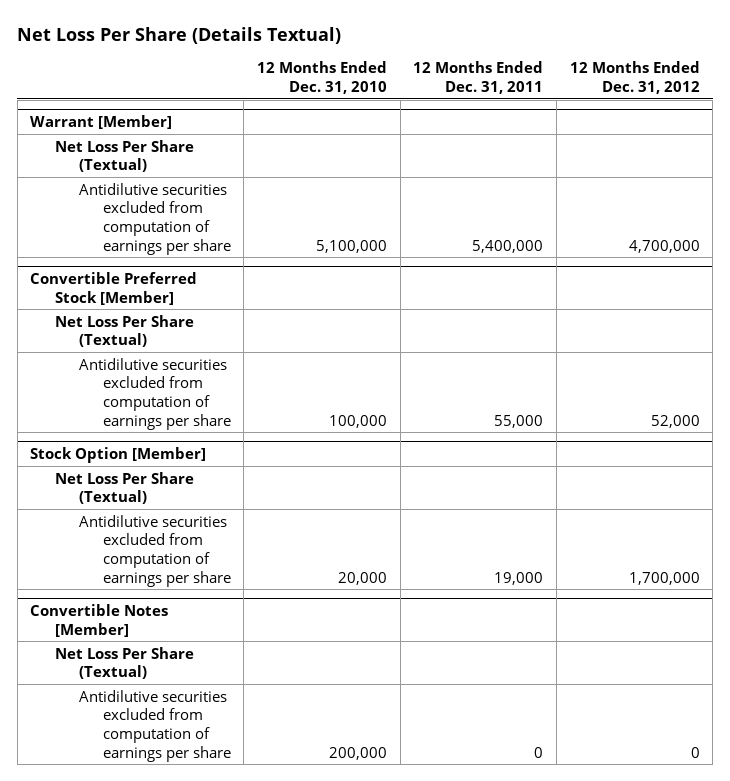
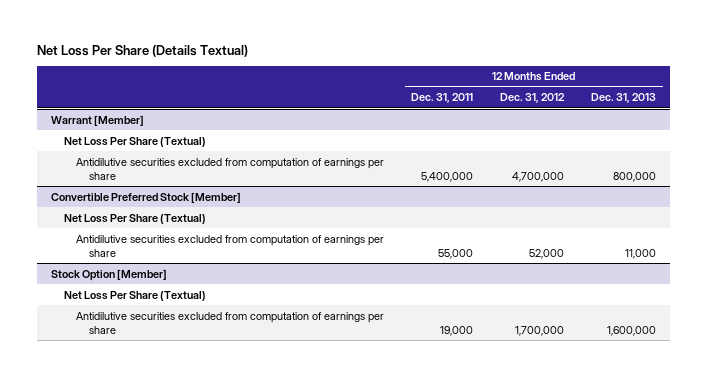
- | 12 Months Ended Dec. 31, 2010 | 12 Months Ended Dec. 31, 2011 | 12 Months Ended Dec. 31, 2012
+ | 12 Months Ended Dec. 31, 2011 | 12 Months Ended Dec. 31, 2012 | 12 Months Ended Dec. 31, 2013
- Convertible Notes [Member]
- Net Loss Per Share (Textual)
- Antidilutive securities excluded from computation of earnings per share | 200,000 | 0 | 0

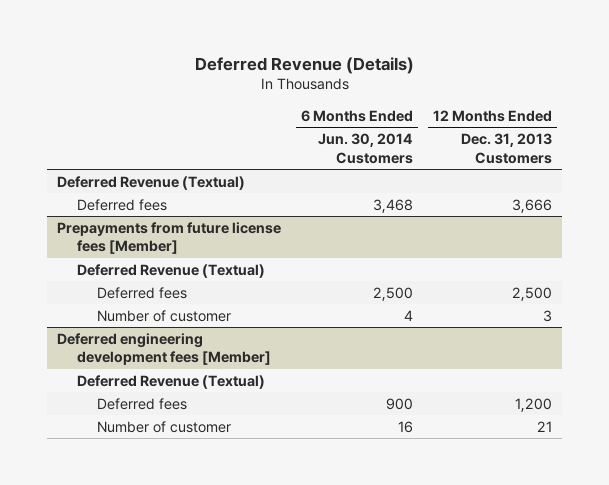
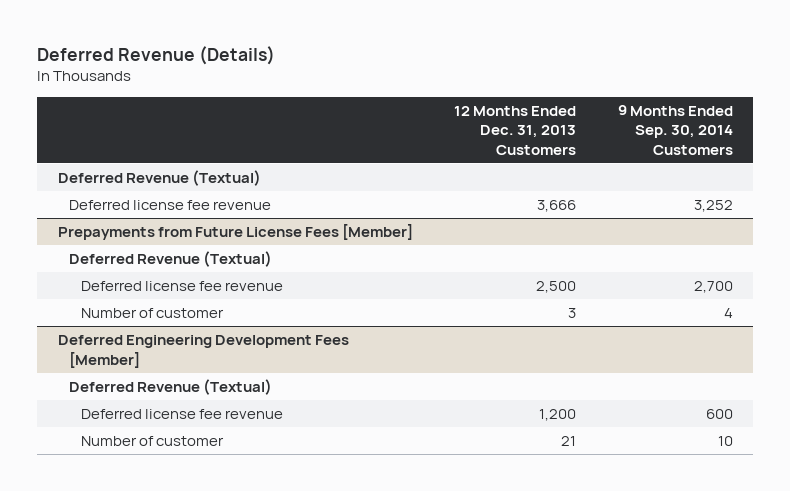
- | 6 Months Ended Jun. 30, 2014 Customers | 12 Months Ended Dec. 31, 2013 Customers
+ | 12 Months Ended Dec. 31, 2013 Customers | 9 Months Ended Sep. 30, 2014 Customers
- Deferred fees | 3,468 | 3,666
- Prepayments from future license fees [Member]
+ Deferred license fee revenue | 3,666 | 3,252
+ Prepayments from Future License Fees [Member]
- Deferred fees | 2,500 | 2,500
+ Deferred license fee revenue | 2,500 | 2,700
- Deferred engineering development fees [Member]
+ Deferred Engineering Development Fees [Member]
- Deferred fees | 900 | 1,200
+ Deferred license fee revenue | 1,200 | 600

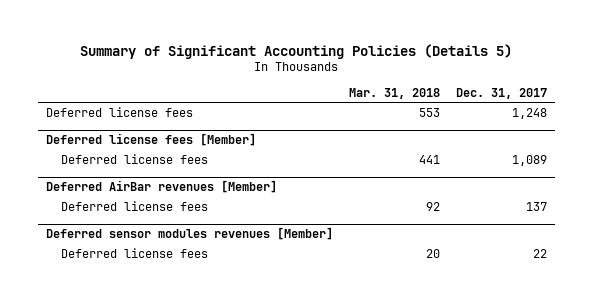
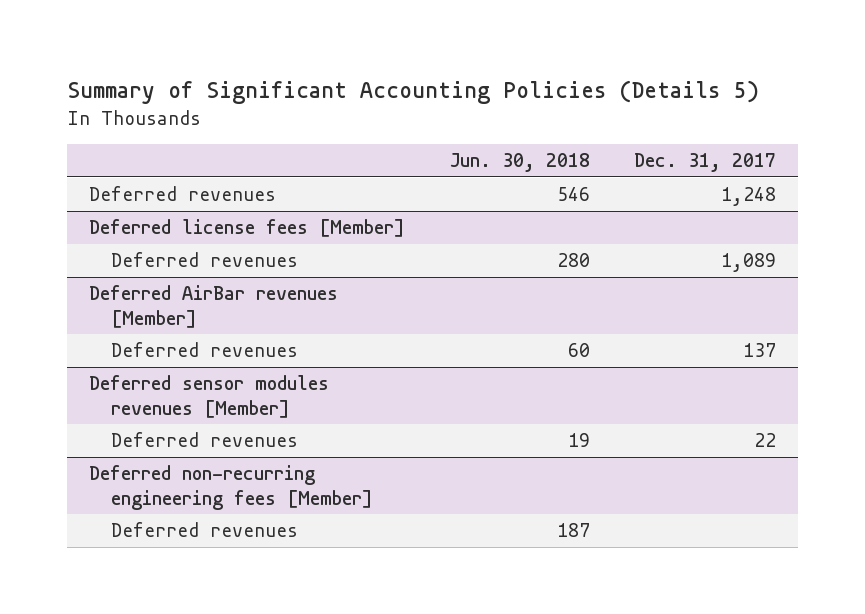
- | Mar. 31, 2018 | Dec. 31, 2017
+ | Jun. 30, 2018 | Dec. 31, 2017
- Deferred license fees | 553 | 1,248
+ Deferred revenues | 546 | 1,248
@ Deferred license fees [Member]
- Deferred license fees | 441 | 1,089
+ Deferred revenues | 280 | 1,089
@ Deferred AirBar revenues [Member]
- Deferred license fees | 92 | 137
+ Deferred revenues | 60 | 137
@ Deferred sensor modules revenues [Member]
- Deferred license fees | 20 | 22
+ Deferred revenues | 19 | 22
+ Deferred non-recurring engineering fees [Member]
+ Deferred revenues | 187 |

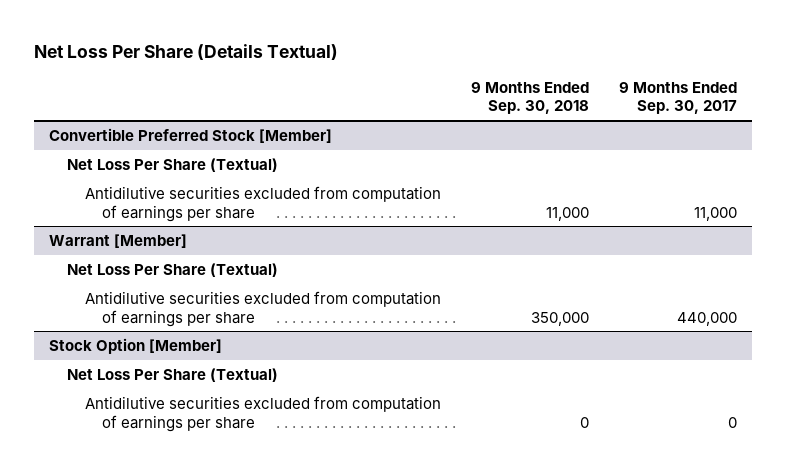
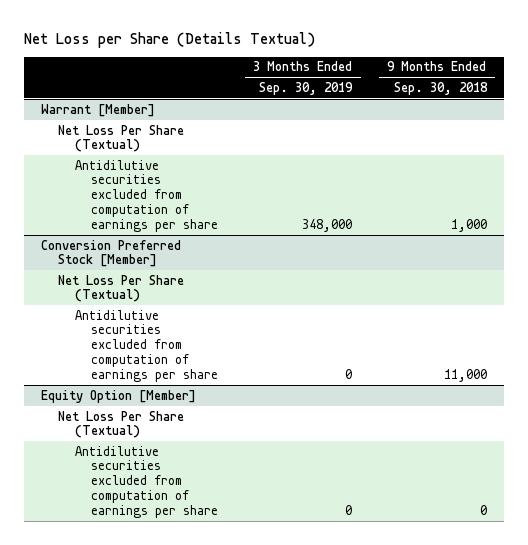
- Net Loss Per Share (Details Textual)
+ Net Loss per Share (Details Textual)
- | 9 Months Ended Sep. 30, 2018 | 9 Months Ended Sep. 30, 2017
+ | 3 Months Ended Sep. 30, 2019 | 9 Months Ended Sep. 30, 2018
- Convertible Preferred Stock [Member]
- Net Loss Per Share (Textual)
- Antidilutive securities excluded from computation of earnings per share | 11,000 | 11,000
@ Warrant [Member]
- Antidilutive securities excluded from computation of earnings per share | 350,000 | 440,000
- Stock Option [Member]
@ Warrant [Member]
+ Antidilutive securities excluded from computation of earnings per share | 348,000 | 1,000
+ Conversion Preferred Stock [Member]
+ Antidilutive securities excluded from computation of earnings per share | 0 | 11,000
+ Equity Option [Member]
+ Net Loss Per Share (Textual)

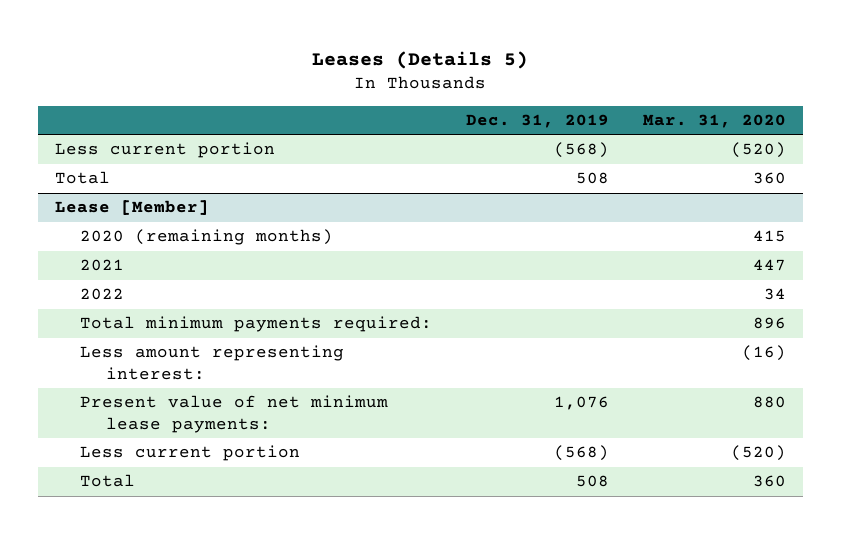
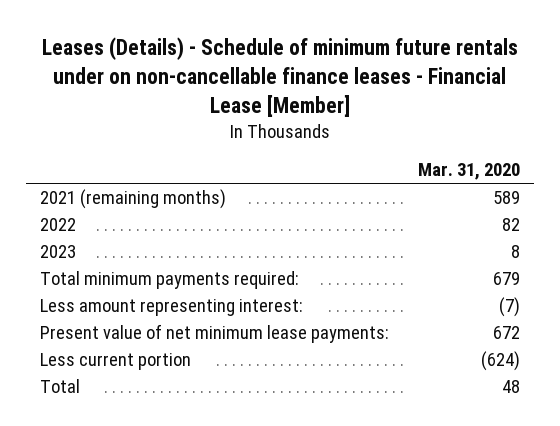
- Leases (Details 5)
+ Leases (Details) - Schedule of minimum future rentals under on non-cancellable finance leases - Financial Lease [Member]
- | Dec. 31, 2019 | Mar. 31, 2020
+ | Mar. 31, 2020
- Less current portion | (568) | (520)
- Total | 508 | 360
- Lease [Member]
- 2020 (remaining months) | | 415
- 2021 | | 447
- 2022 | | 34
- Total minimum payments required: | | 896
- Less amount representing interest: | | (16)
- Present value of net minimum lease payments: | 1,076 | 880
- Less current portion | (568) | (520)
- Total | 508 | 360
+ 2021 (remaining months) | 589
+ 2022 | 82
+ 2023 | 8
+ Total minimum payments required: | 679
+ Less amount representing interest: | (7)
+ Present value of net minimum lease payments: | 672
+ Less current portion | (624)
+ Total | 48

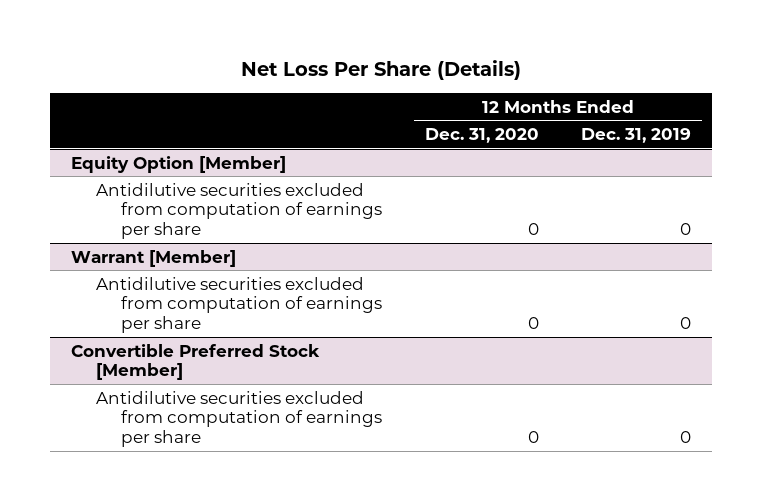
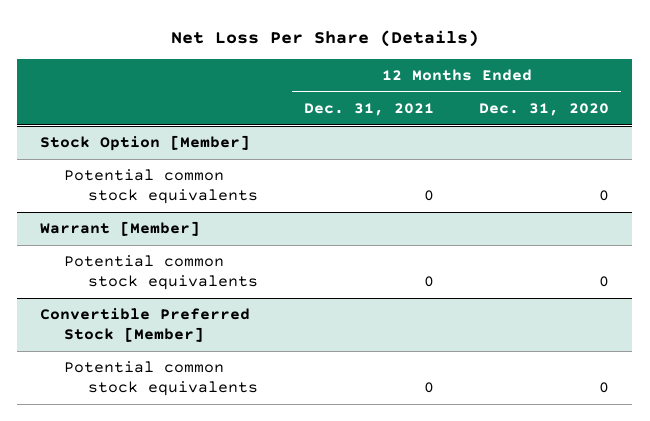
- | 12 Months Ended Dec. 31, 2020 | 12 Months Ended Dec. 31, 2019
+ | 12 Months Ended Dec. 31, 2021 | 12 Months Ended Dec. 31, 2020
- Equity Option [Member]
- Antidilutive securities excluded from computation of earnings per share | 0 | 0
+ Stock Option [Member]
+ Potential common stock equivalents | 0 | 0
@ Warrant [Member]
- Antidilutive securities excluded from computation of earnings per share | 0 | 0
+ Potential common stock equivalents | 0 | 0
@ Convertible Preferred Stock [Member]
- Antidilutive securities excluded from computation of earnings per share | 0 | 0
+ Potential common stock equivalents | 0 | 0

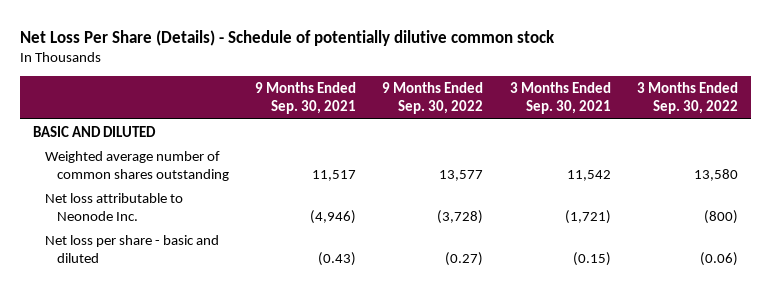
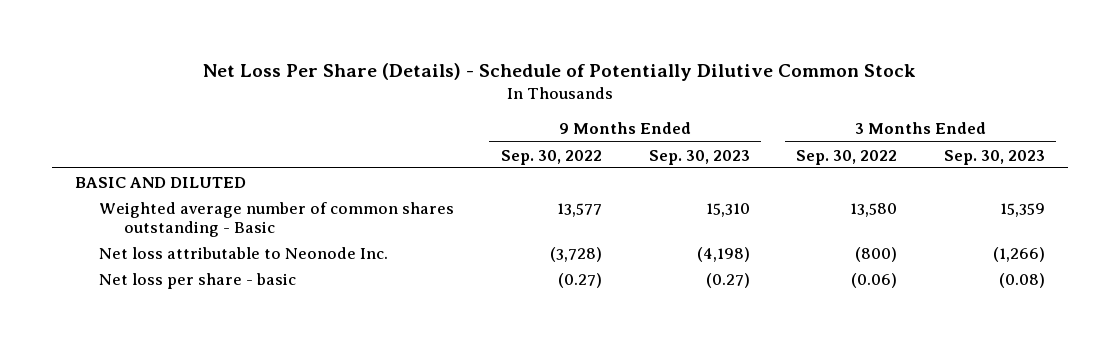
- Net Loss Per Share (Details) - Schedule of potentially dilutive common stock
+ Net Loss Per Share (Details) - Schedule of Potentially Dilutive Common Stock
- | 9 Months Ended Sep. 30, 2021 | 9 Months Ended Sep. 30, 2022 | 3 Months Ended Sep. 30, 2021 | 3 Months Ended Sep. 30, 2022
+ | 9 Months Ended Sep. 30, 2022 | 9 Months Ended Sep. 30, 2023 | 3 Months Ended Sep. 30, 2022 | 3 Months Ended Sep. 30, 2023
- Weighted average number of common shares outstanding | 11,517 | 13,577 | 11,542 | 13,580
+ Weighted average number of common shares outstanding - Basic | 13,577 | 15,310 | 13,580 | 15,359
- Net loss per share - basic and diluted | (0.43) | (0.27) | (0.15) | (0.06)
+ Net loss per share - basic | (0.27) | (0.27) | (0.06) | (0.08)

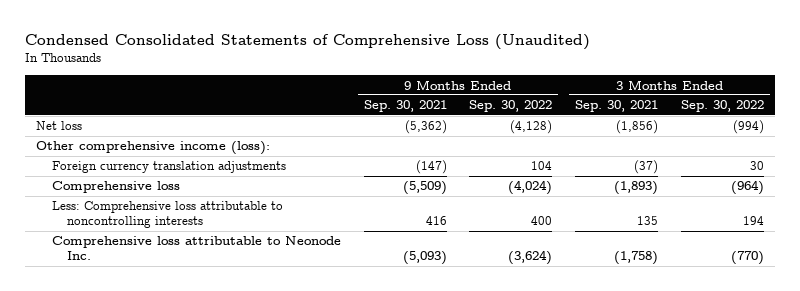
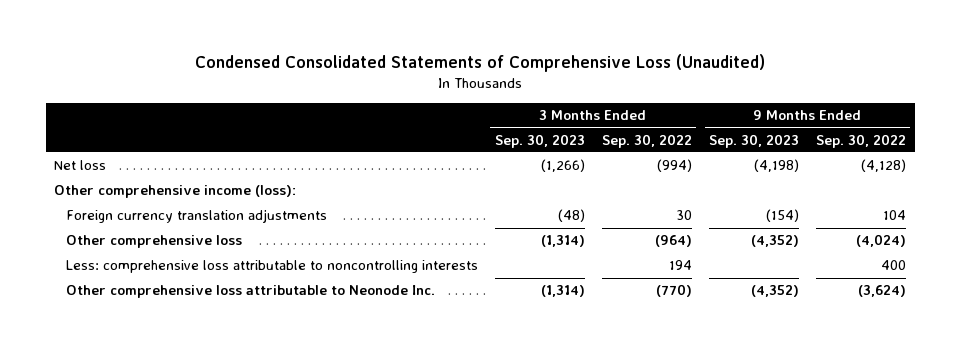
- | 9 Months Ended Sep. 30, 2021 | 9 Months Ended Sep. 30, 2022 | 3 Months Ended Sep. 30, 2021 | 3 Months Ended Sep. 30, 2022
+ | 3 Months Ended Sep. 30, 2023 | 3 Months Ended Sep. 30, 2022 | 9 Months Ended Sep. 30, 2023 | 9 Months Ended Sep. 30, 2022
- Comprehensive loss | (5,509) | (4,024) | (1,893) | (964)
- Less: Comprehensive loss attributable to noncontrolling interests | 416 | 400 | 135 | 194
- Comprehensive loss attributable to Neonode Inc. | (5,093) | (3,624) | (1,758) | (770)
+ Other comprehensive loss | (1,314) | (964) | (4,352) | (4,024)
+ Less: comprehensive loss attributable to noncontrolling interests | | 194 | | 400
+ Other comprehensive loss attributable to Neonode Inc. | (1,314) | (770) | (4,352) | (3,624)

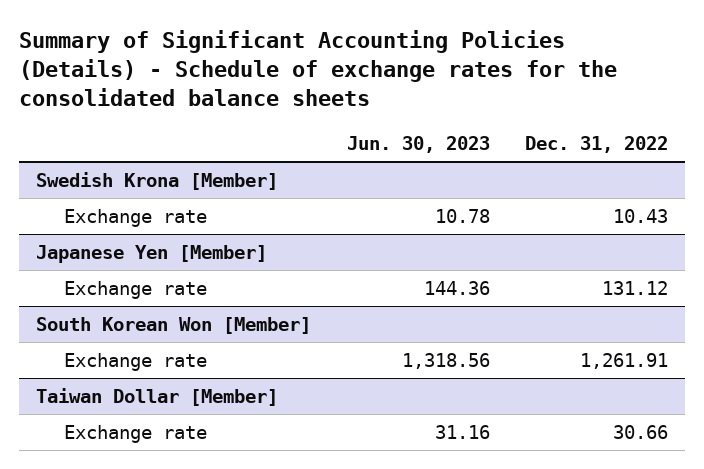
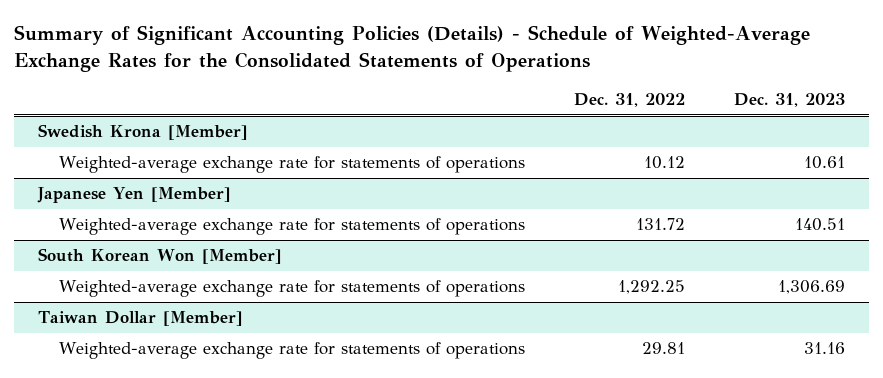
- Summary of Significant Accounting Policies (Details) - Schedule of exchange rates for the consolidated balance sheets
+ Summary of Significant Accounting Policies (Details) - Schedule of Weighted-Average Exchange Rates for the Consolidated Statements of Operations
- | Jun. 30, 2023 | Dec. 31, 2022
+ | Dec. 31, 2022 | Dec. 31, 2023
@ Swedish Krona [Member]
- Exchange rate | 10.78 | 10.43
+ Weighted-average exchange rate for statements of operations | 10.12 | 10.61
@ Japanese Yen [Member]
- Exchange rate | 144.36 | 131.12
+ Weighted-average exchange rate for statements of operations | 131.72 | 140.51
@ South Korean Won [Member]
- Exchange rate | 1,318.56 | 1,261.91
+ Weighted-average exchange rate for statements of operations | 1,292.25 | 1,306.69
@ Taiwan Dollar [Member]
- Exchange rate | 31.16 | 30.66
+ Weighted-average exchange rate for statements of operations | 29.81 | 31.16

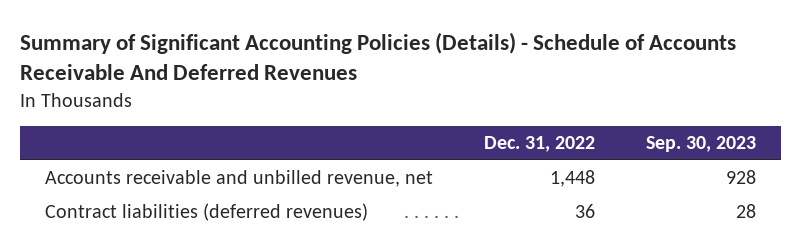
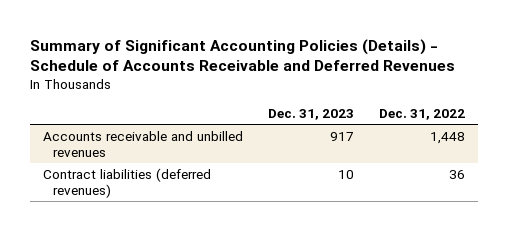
- Summary of Significant Accounting Policies (Details) - Schedule of Accounts Receivable And Deferred Revenues
+ Summary of Significant Accounting Policies (Details) - Schedule of Accounts Receivable and Deferred Revenues
- | Dec. 31, 2022 | Sep. 30, 2023
+ | Dec. 31, 2023 | Dec. 31, 2022
- Accounts receivable and unbilled revenue, net | 1,448 | 928
+ Accounts receivable and unbilled revenues | 917 | 1,448

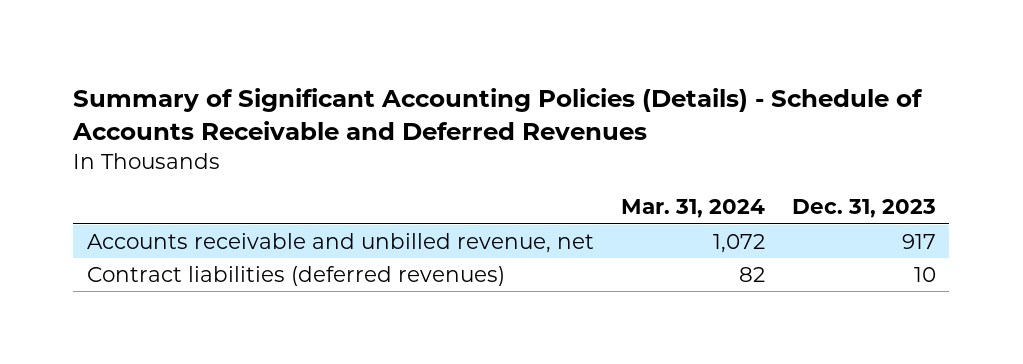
- | Dec. 31, 2023 | Dec. 31, 2022
+ | Mar. 31, 2024 | Dec. 31, 2023
- Accounts receivable and unbilled revenues | 917 | 1,448
+ Accounts receivable and unbilled revenue, net | 1,072 | 917

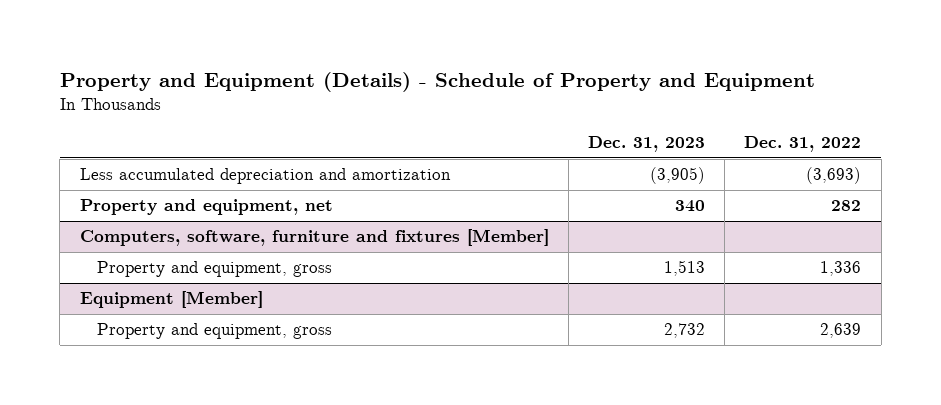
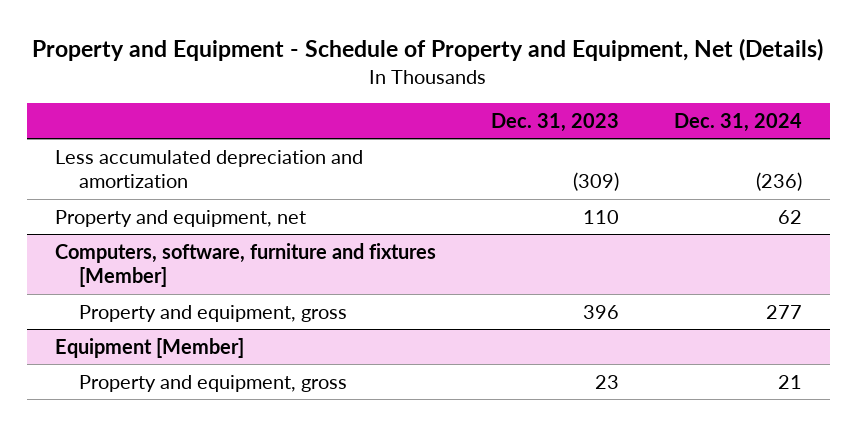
- Property and Equipment (Details) - Schedule of Property and Equipment
+ Property and Equipment - Schedule of Property and Equipment, Net (Details)
- | Dec. 31, 2023 | Dec. 31, 2022
+ | Dec. 31, 2023 | Dec. 31, 2024
- Less accumulated depreciation and amortization | (3,905) | (3,693)
- Property and equipment, net | 340 | 282
+ Less accumulated depreciation and amortization | (309) | (236)
+ Property and equipment, net | 110 | 62
@ Computers, software, furniture and fixtures [Member]
- Property and equipment, gross | 1,513 | 1,336
+ Property and equipment, gross | 396 | 277
@ Equipment [Member]
- Property and equipment, gross | 2,732 | 2,639
+ Property and equipment, gross | 23 | 21

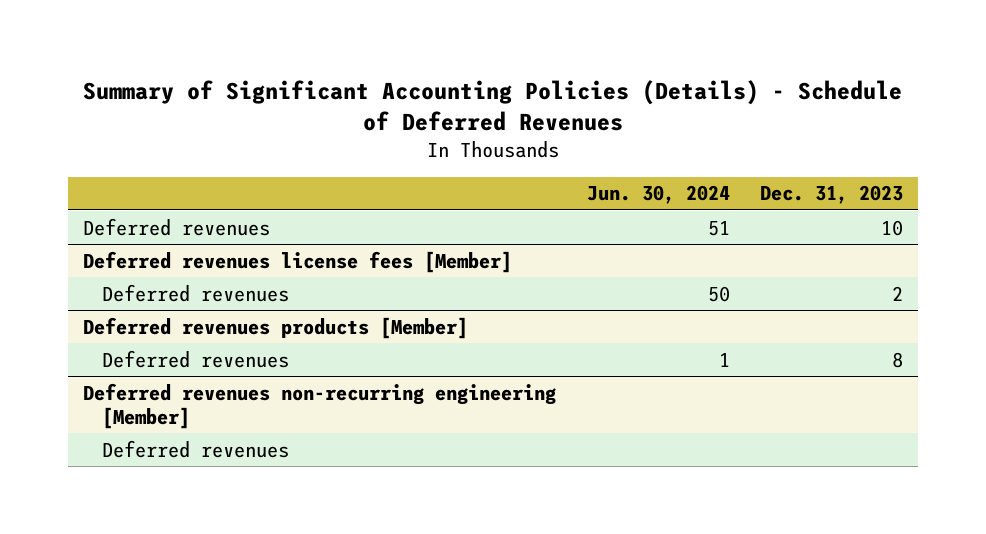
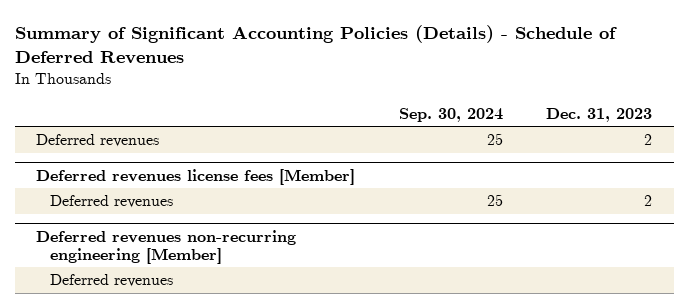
- | Jun. 30, 2024 | Dec. 31, 2023
+ | Sep. 30, 2024 | Dec. 31, 2023
- Deferred revenues | 51 | 10
+ Deferred revenues | 25 | 2
- Deferred revenues products [Member]
- Deferred revenues | 1 | 8

